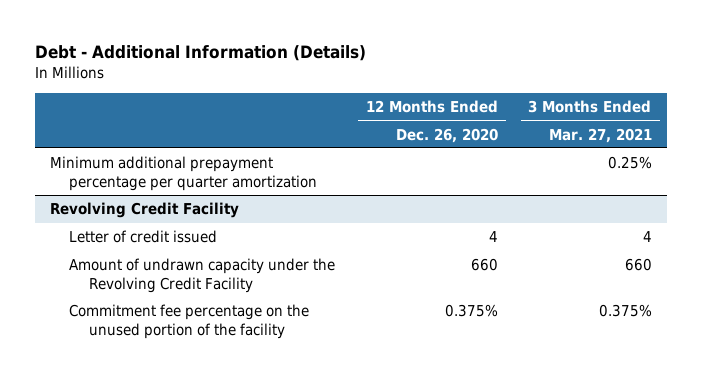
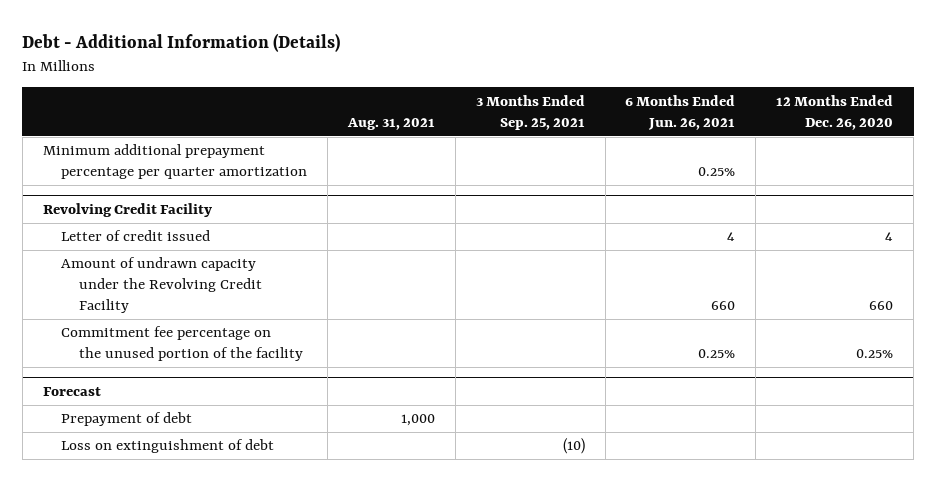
- | 12 Months Ended Dec. 26, 2020 | 3 Months Ended Mar. 27, 2021
+ | Aug. 31, 2021 | 3 Months Ended Sep. 25, 2021 | 6 Months Ended Jun. 26, 2021 | 12 Months Ended Dec. 26, 2020
@ Revolving Credit Facility
- Commitment fee percentage on the unused portion of the facility | 0.375% | 0.375%
+ Commitment fee percentage on the unused portion of the facility | | | 0.25% | 0.25%
+ Forecast
+ Prepayment of debt | 1,000 | | |
+ Loss on extinguishment of debt | | (10) | |

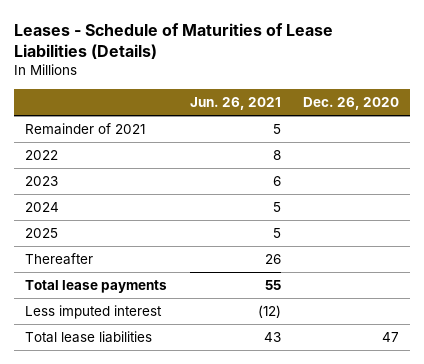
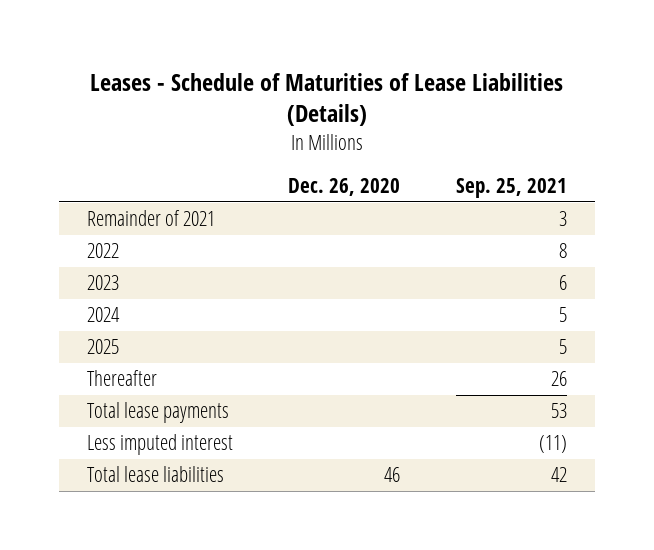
- | Jun. 26, 2021 | Dec. 26, 2020
+ | Dec. 26, 2020 | Sep. 25, 2021
- Total lease liabilities | 43 | 47
+ Total lease liabilities | 46 | 42

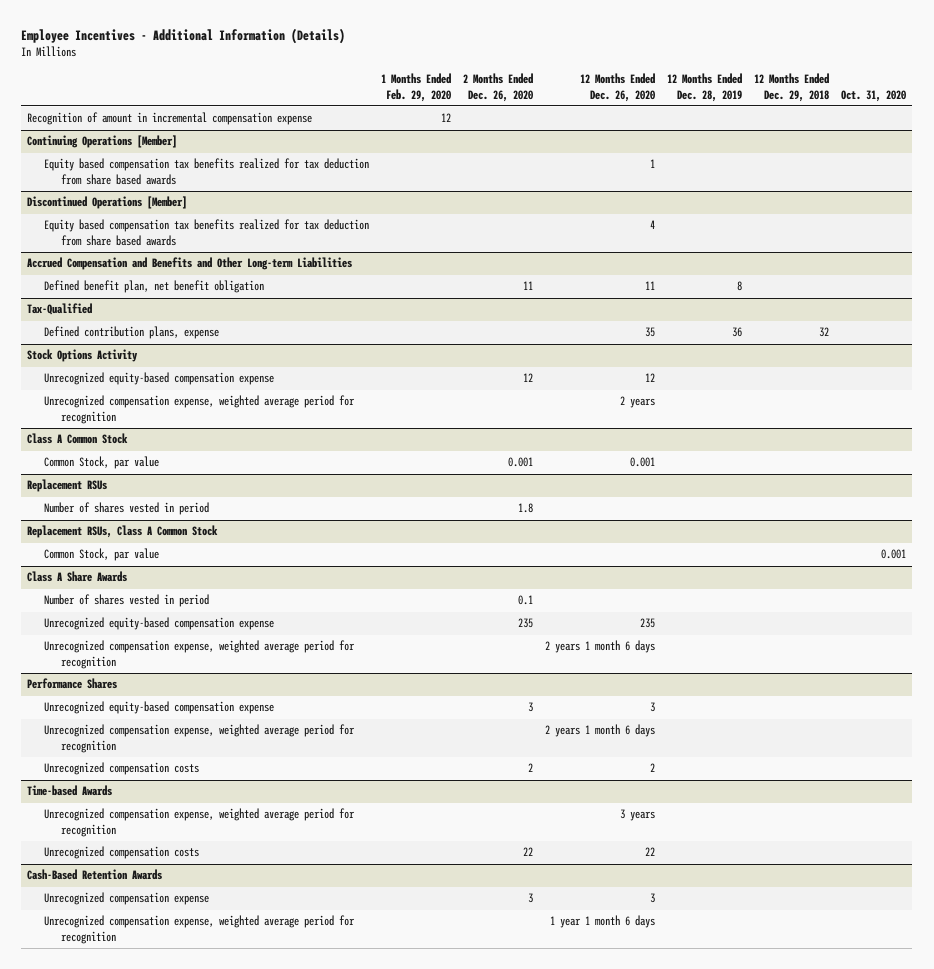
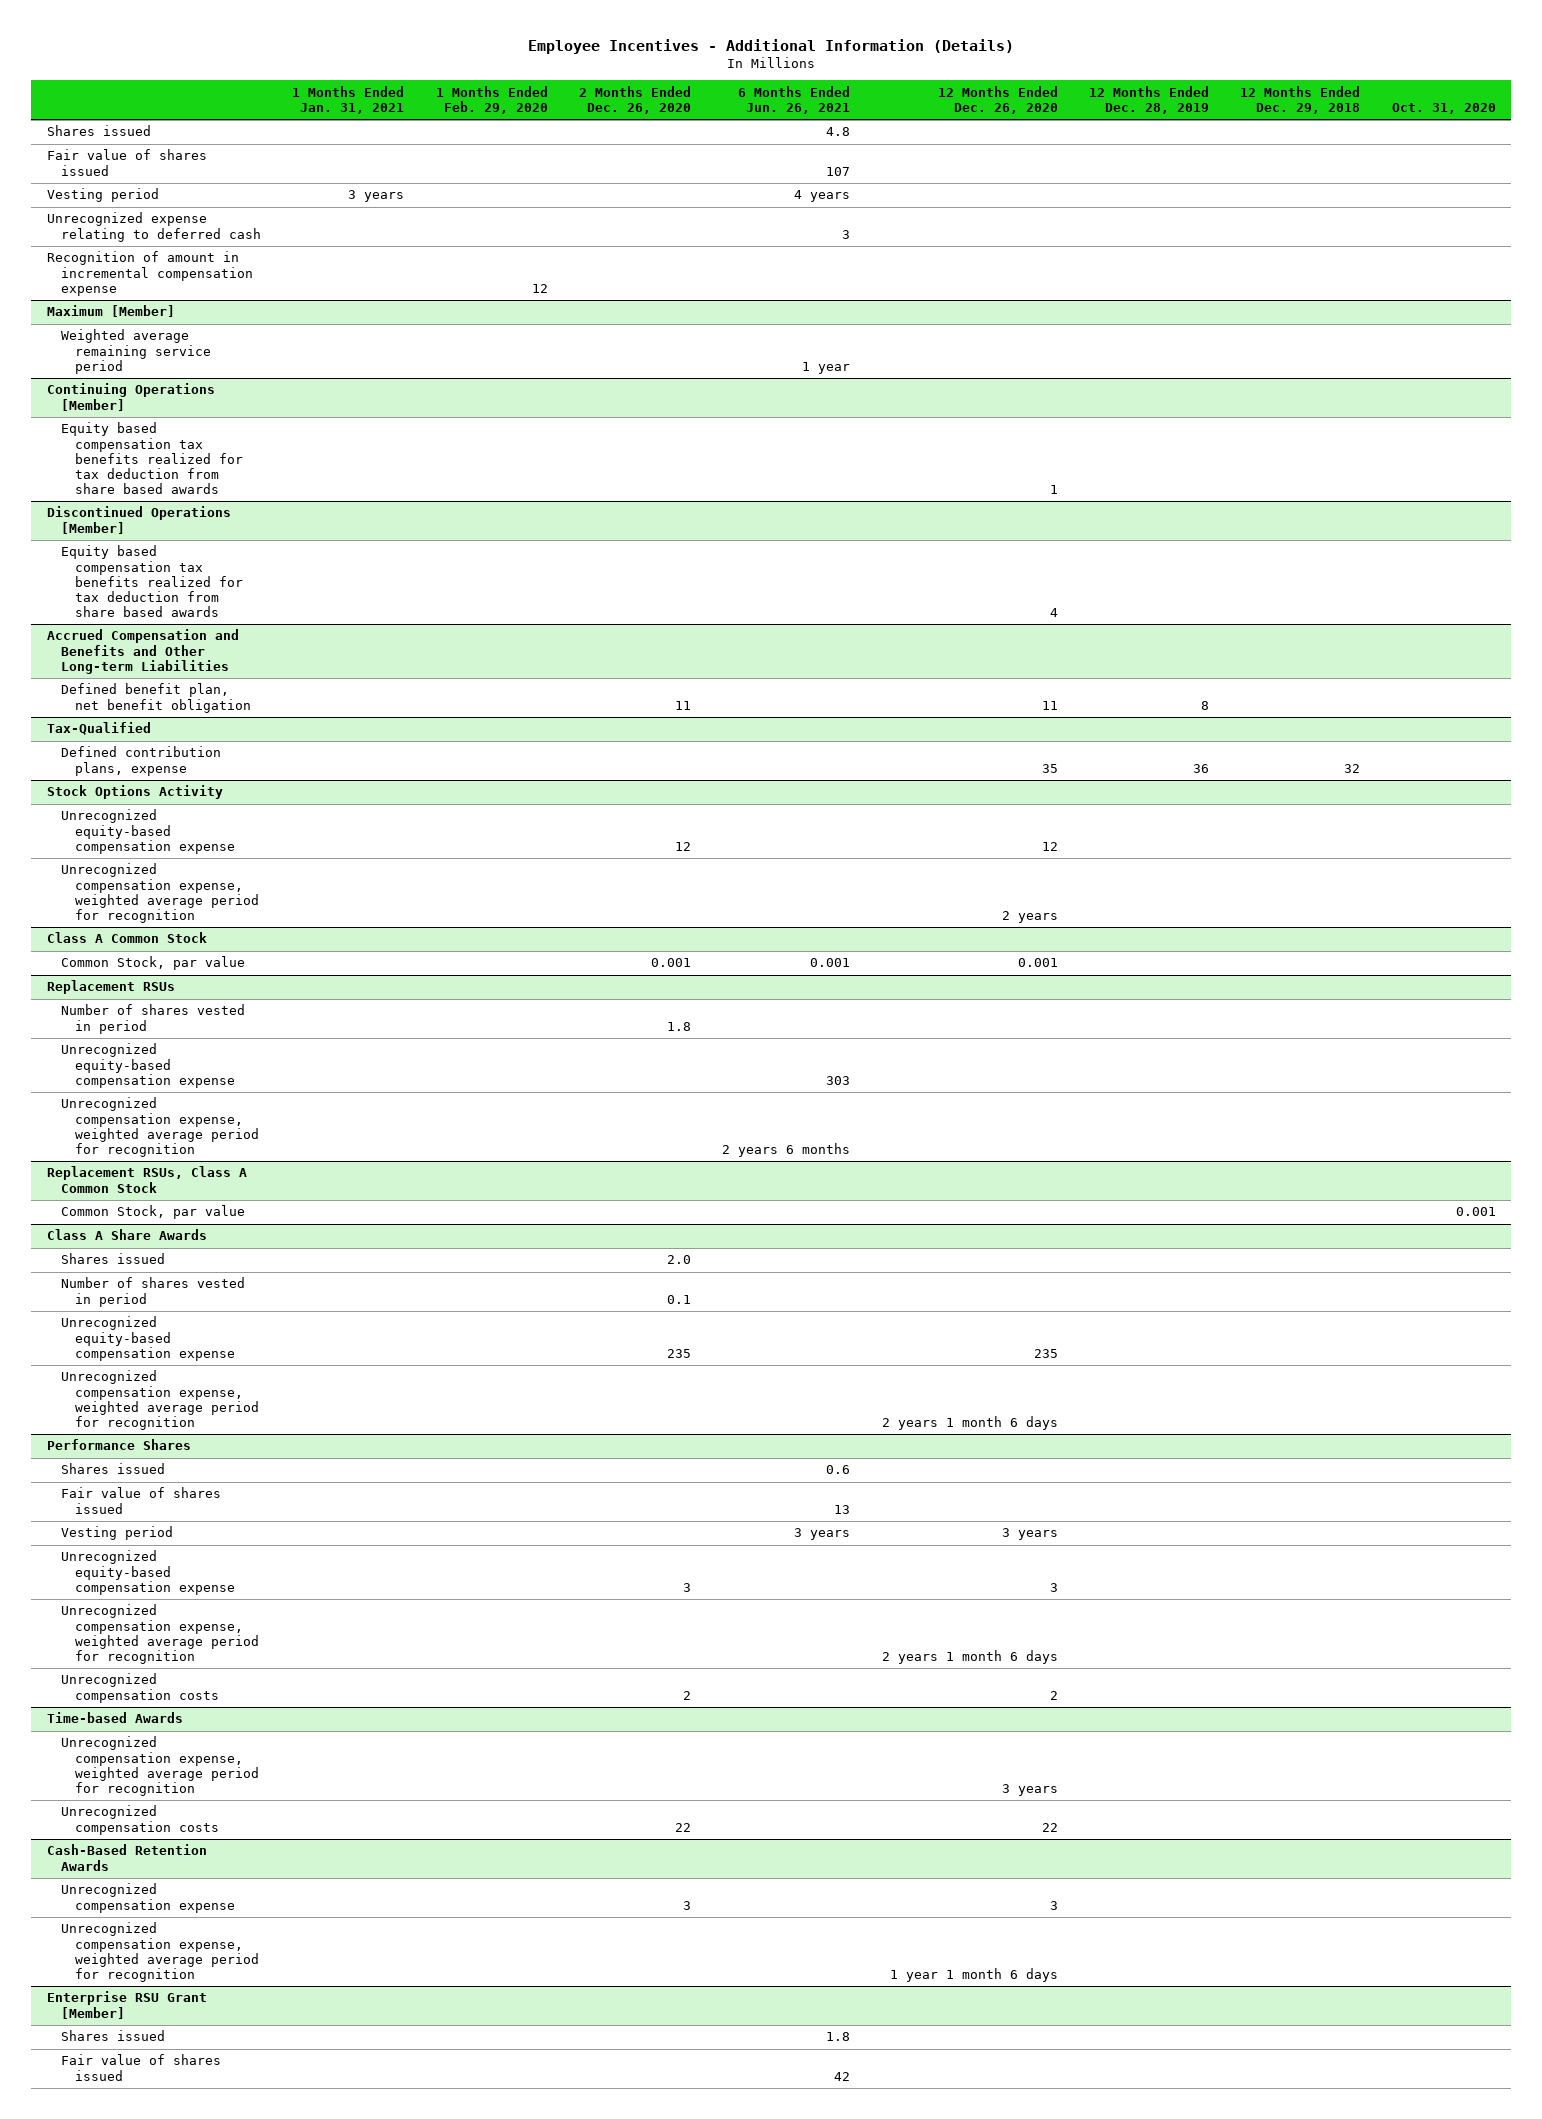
- | 1 Months Ended Feb. 29, 2020 | 2 Months Ended Dec. 26, 2020 | 12 Months Ended Dec. 26, 2020 | 12 Months Ended Dec. 28, 2019 | 12 Months Ended Dec. 29, 2018 | Oct. 31, 2020
+ | 1 Months Ended Jan. 31, 2021 | 1 Months Ended Feb. 29, 2020 | 2 Months Ended Dec. 26, 2020 | 6 Months Ended Jun. 26, 2021 | 12 Months Ended Dec. 26, 2020 | 12 Months Ended Dec. 28, 2019 | 12 Months Ended Dec. 29, 2018 | Oct. 31, 2020
+ Shares issued | | | | 4.8 | | | |
+ Fair value of shares issued | | | | 107 | | | |
+ Vesting period | 3 years | | | 4 years | | | |
+ Unrecognized expense relating to deferred cash | | | | 3 | | | |
+ Maximum [Member]
+ Weighted average remaining service period | | | | 1 year | | | |
@ Replacement RSUs
+ Unrecognized equity-based compensation expense | | | | 303 | | | |
+ Unrecognized compensation expense, weighted average period for recognition | | | | 2 years 6 months | | | |
@ Class A Share Awards
+ Shares issued | | | 2.0 | | | | |
@ Performance Shares
+ Shares issued | | | | 0.6 | | | |
+ Fair value of shares issued | | | | 13 | | | |
+ Vesting period | | | | 3 years | 3 years | | |
+ Enterprise RSU Grant [Member]
+ Shares issued | | | | 1.8 | | | |
+ Fair value of shares issued | | | | 42 | | | |

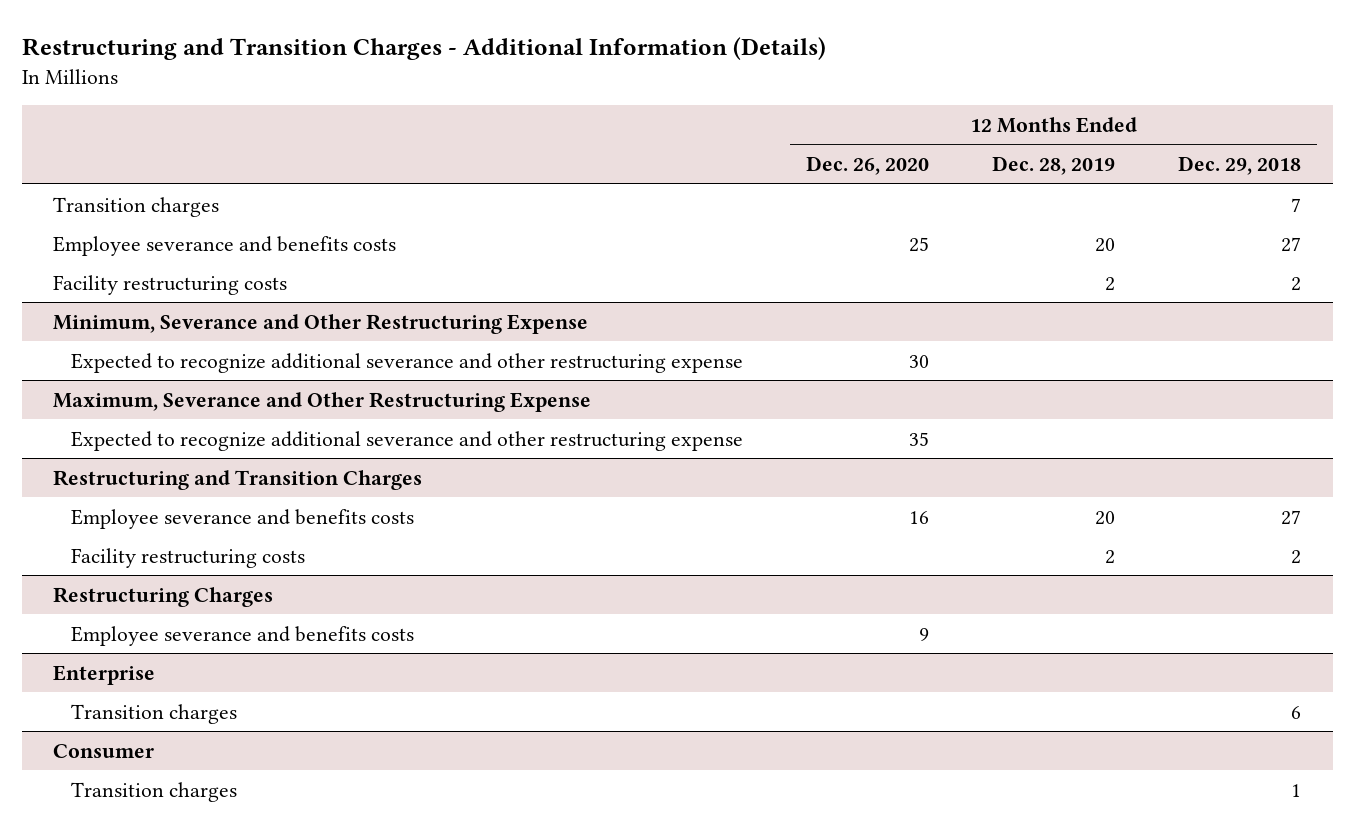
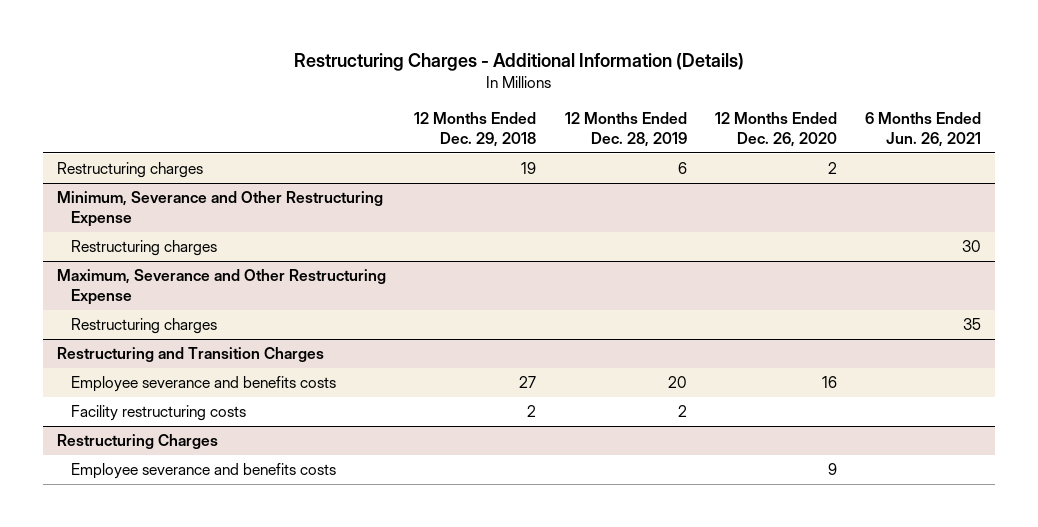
- Restructuring and Transition Charges - Additional Information (Details)
+ Restructuring Charges - Additional Information (Details)
- | 12 Months Ended Dec. 26, 2020 | 12 Months Ended Dec. 28, 2019 | 12 Months Ended Dec. 29, 2018
+ | 12 Months Ended Dec. 29, 2018 | 12 Months Ended Dec. 28, 2019 | 12 Months Ended Dec. 26, 2020 | 6 Months Ended Jun. 26, 2021
- Transition charges | | | 7
- Employee severance and benefits costs | 25 | 20 | 27
- Facility restructuring costs | | 2 | 2
+ Restructuring charges | 19 | 6 | 2 |
@ Minimum, Severance and Other Restructuring Expense
- Expected to recognize additional severance and other restructuring expense | 30 | |
+ Restructuring charges | | | | 30
@ Maximum, Severance and Other Restructuring Expense
- Expected to recognize additional severance and other restructuring expense | 35 | |
+ Restructuring charges | | | | 35
- Enterprise
- Transition charges | | | 6
- Consumer
- Transition charges | | | 1

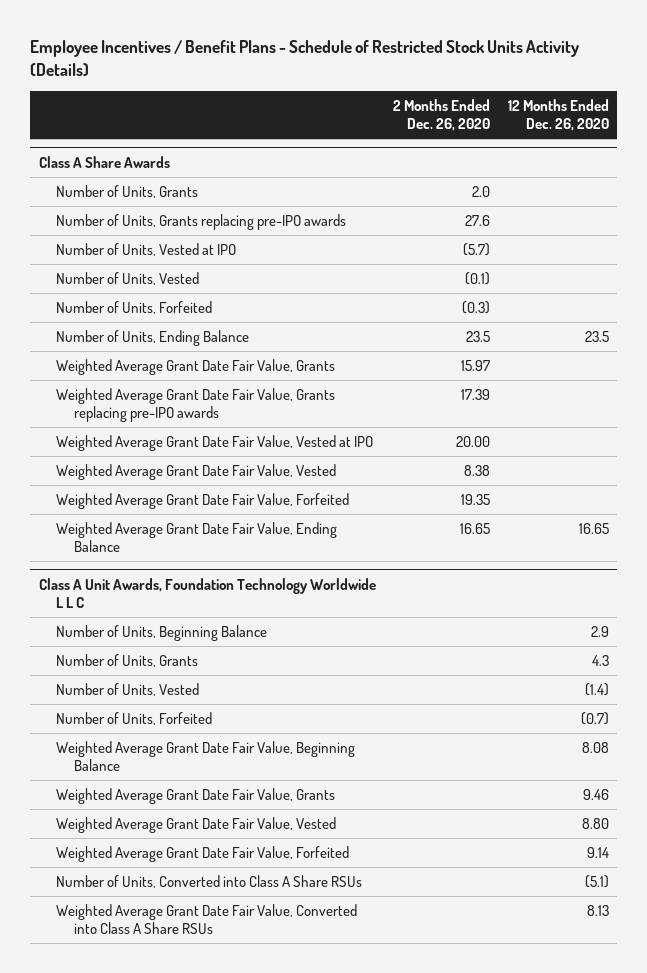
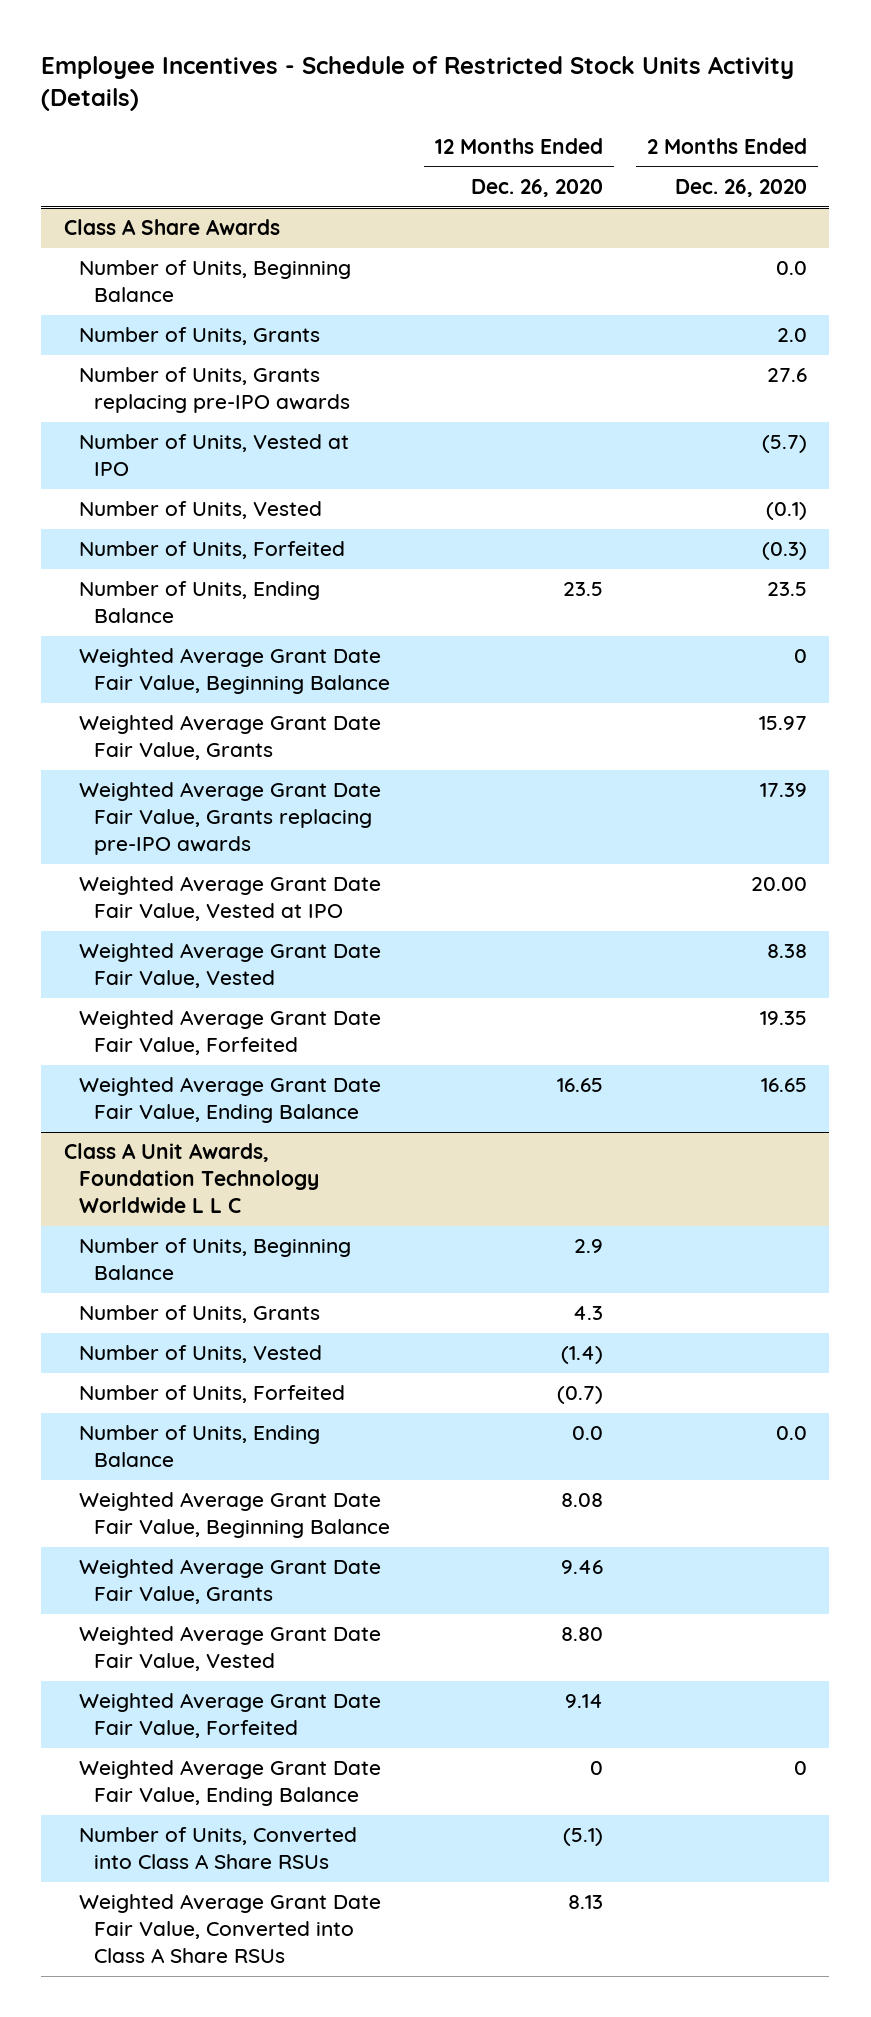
- Employee Incentives / Benefit Plans - Schedule of Restricted Stock Units Activity (Details)
+ Employee Incentives - Schedule of Restricted Stock Units Activity (Details)
- | 2 Months Ended Dec. 26, 2020 | 12 Months Ended Dec. 26, 2020
+ | 12 Months Ended Dec. 26, 2020 | 2 Months Ended Dec. 26, 2020
@ Class A Share Awards
+ Number of Units, Beginning Balance | | 0.0
+ Weighted Average Grant Date Fair Value, Beginning Balance | | 0
@ Class A Unit Awards, Foundation Technology Worldwide L L C
+ Number of Units, Ending Balance | 0.0 | 0.0
+ Weighted Average Grant Date Fair Value, Ending Balance | 0 | 0

